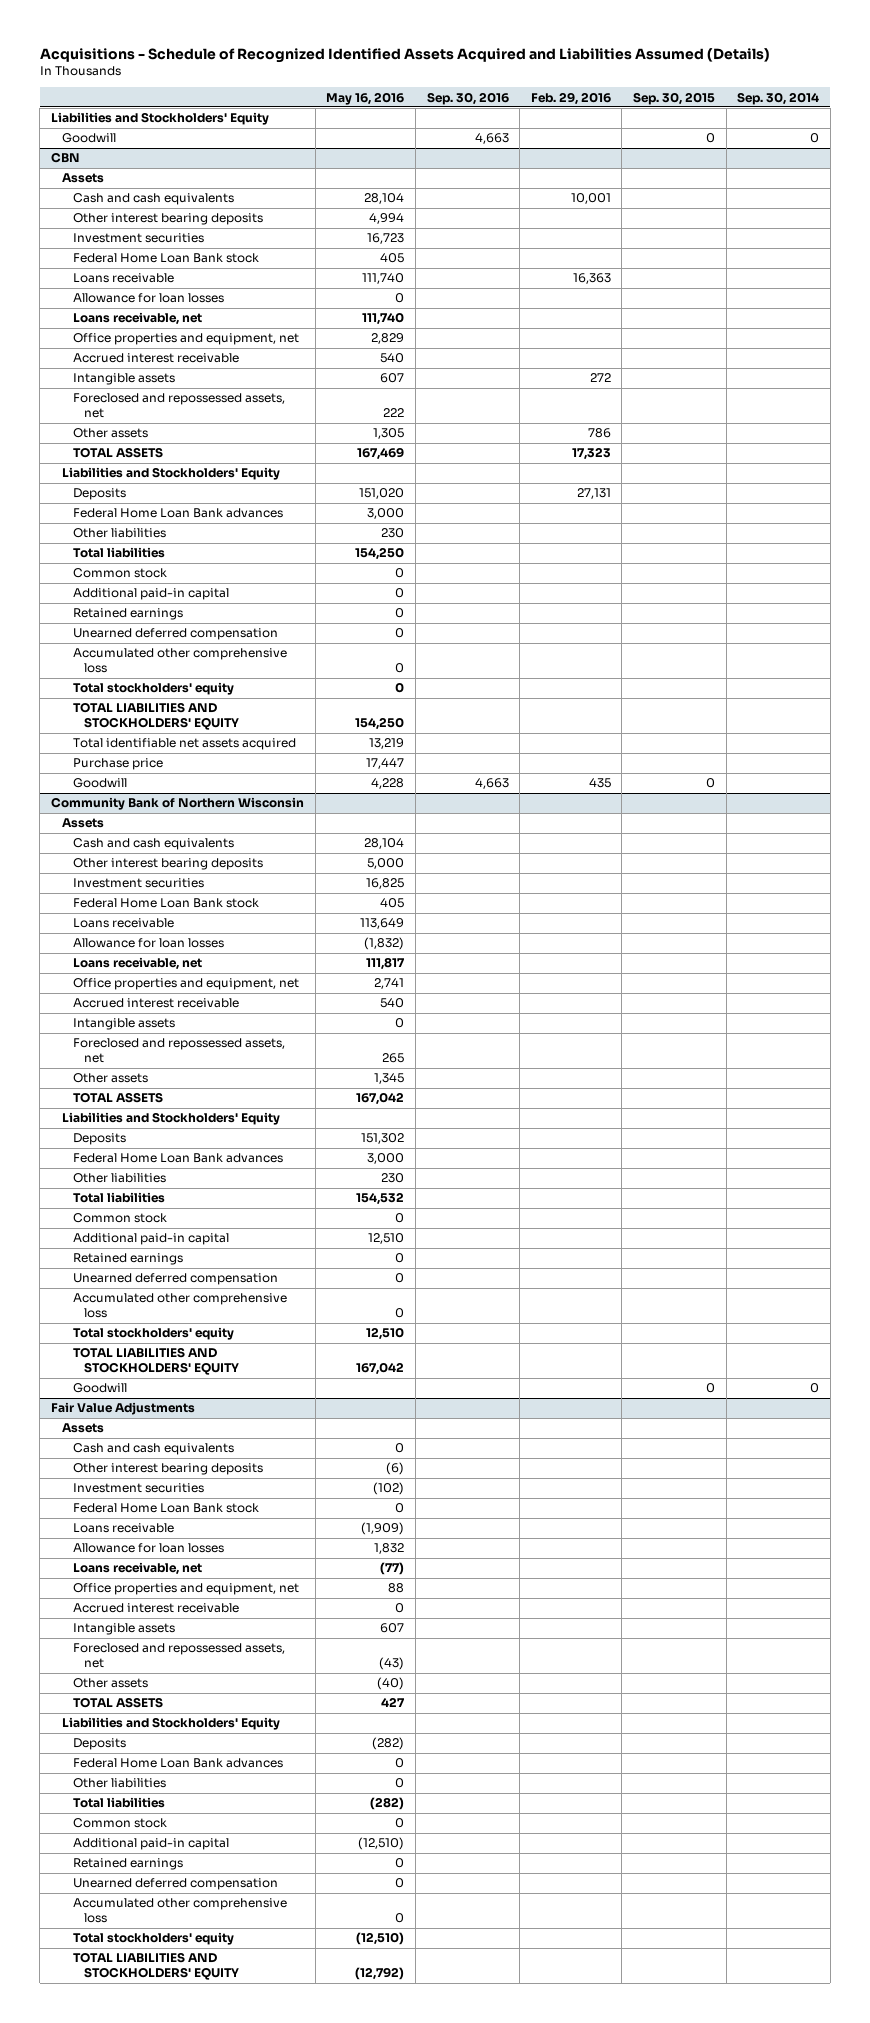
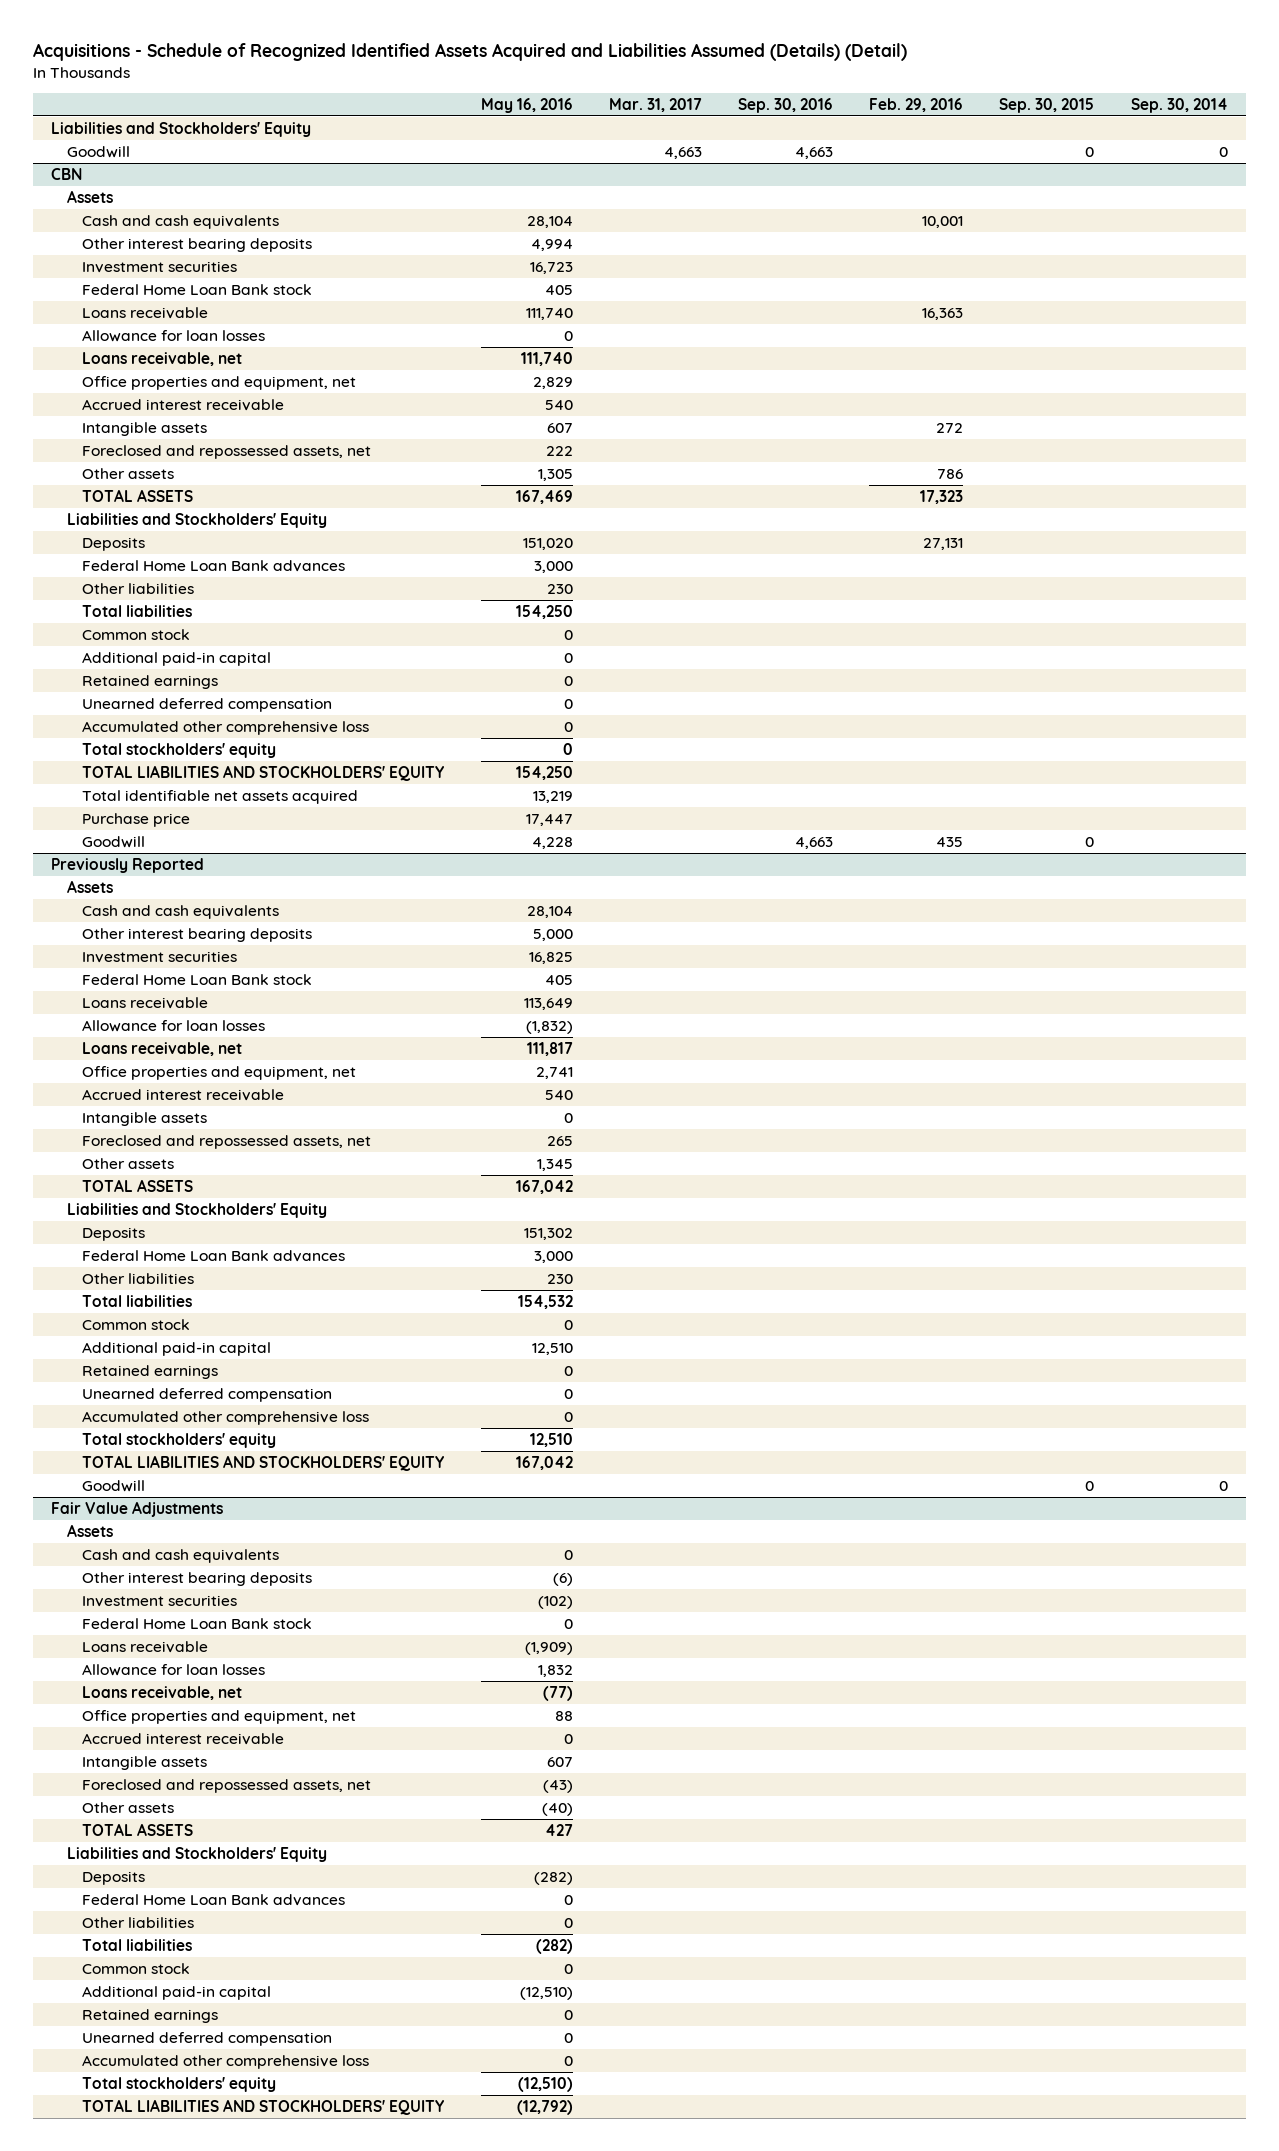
- Acquisitions - Schedule of Recognized Identified Assets Acquired and Liabilities Assumed (Details)
+ Acquisitions - Schedule of Recognized Identified Assets Acquired and Liabilities Assumed (Details) (Detail)
- | May 16, 2016 | Sep. 30, 2016 | Feb. 29, 2016 | Sep. 30, 2015 | Sep. 30, 2014
+ | May 16, 2016 | Mar. 31, 2017 | Sep. 30, 2016 | Feb. 29, 2016 | Sep. 30, 2015 | Sep. 30, 2014
- Community Bank of Northern Wisconsin
+ Previously Reported

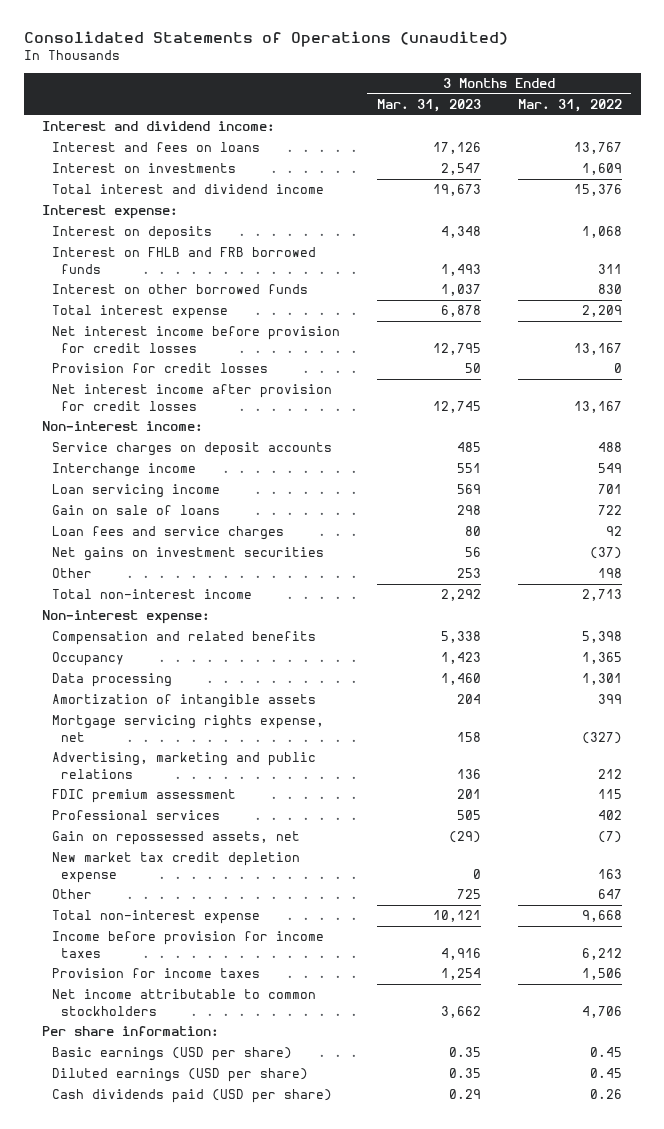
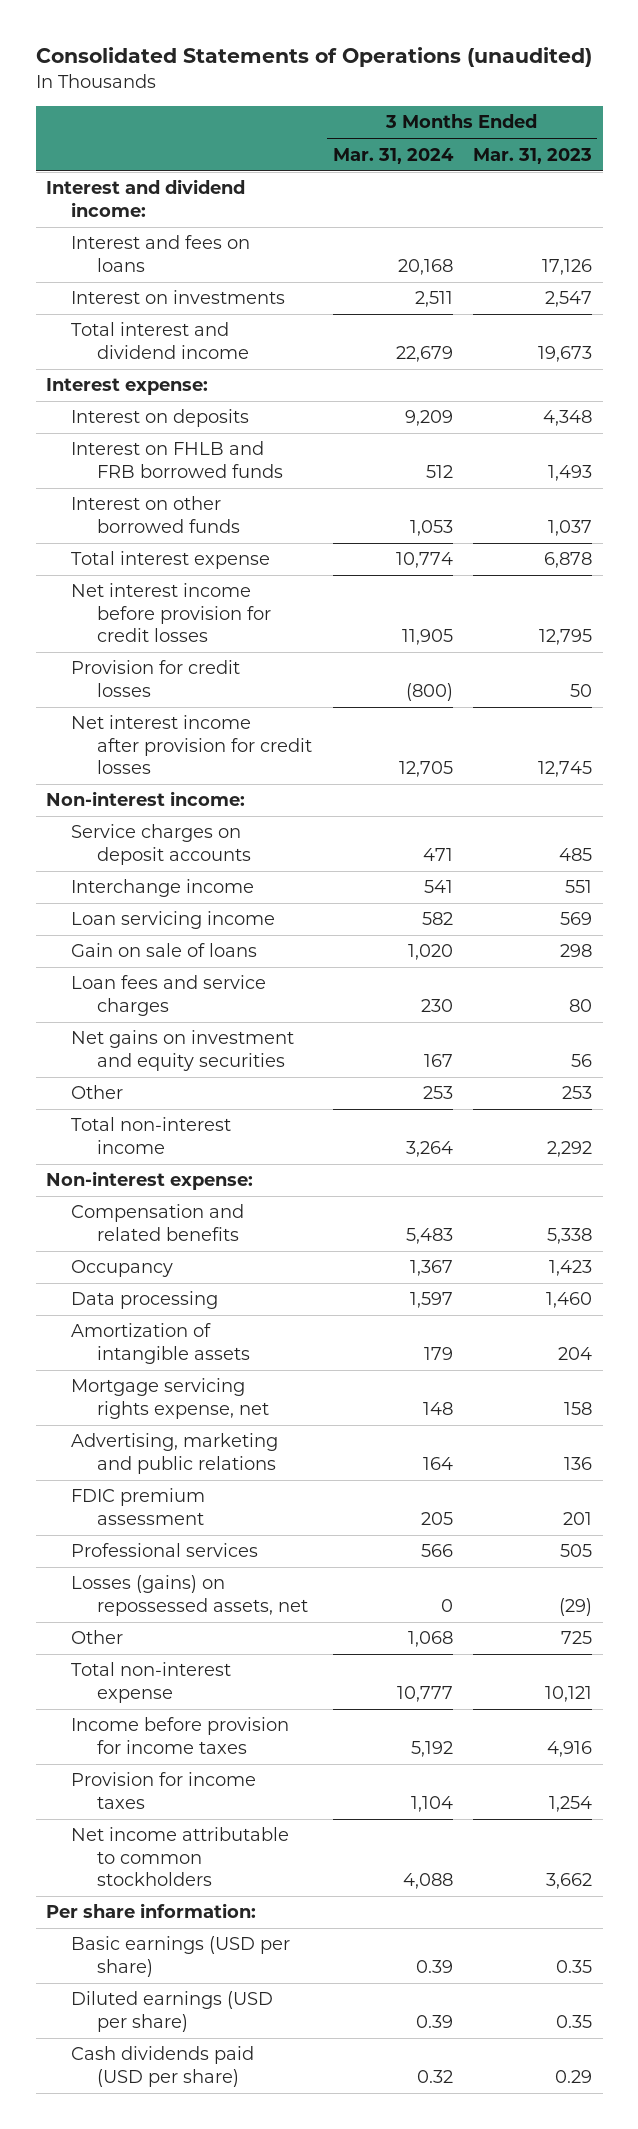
- | 3 Months Ended Mar. 31, 2023 | 3 Months Ended Mar. 31, 2022
+ | 3 Months Ended Mar. 31, 2024 | 3 Months Ended Mar. 31, 2023
- Net gains on investment securities | 56 | (37)
+ Net gains on investment and equity securities | 167 | 56
- Gain on repossessed assets, net | (29) | (7)
- New market tax credit depletion expense | 0 | 163
+ Losses (gains) on repossessed assets, net | 0 | (29)

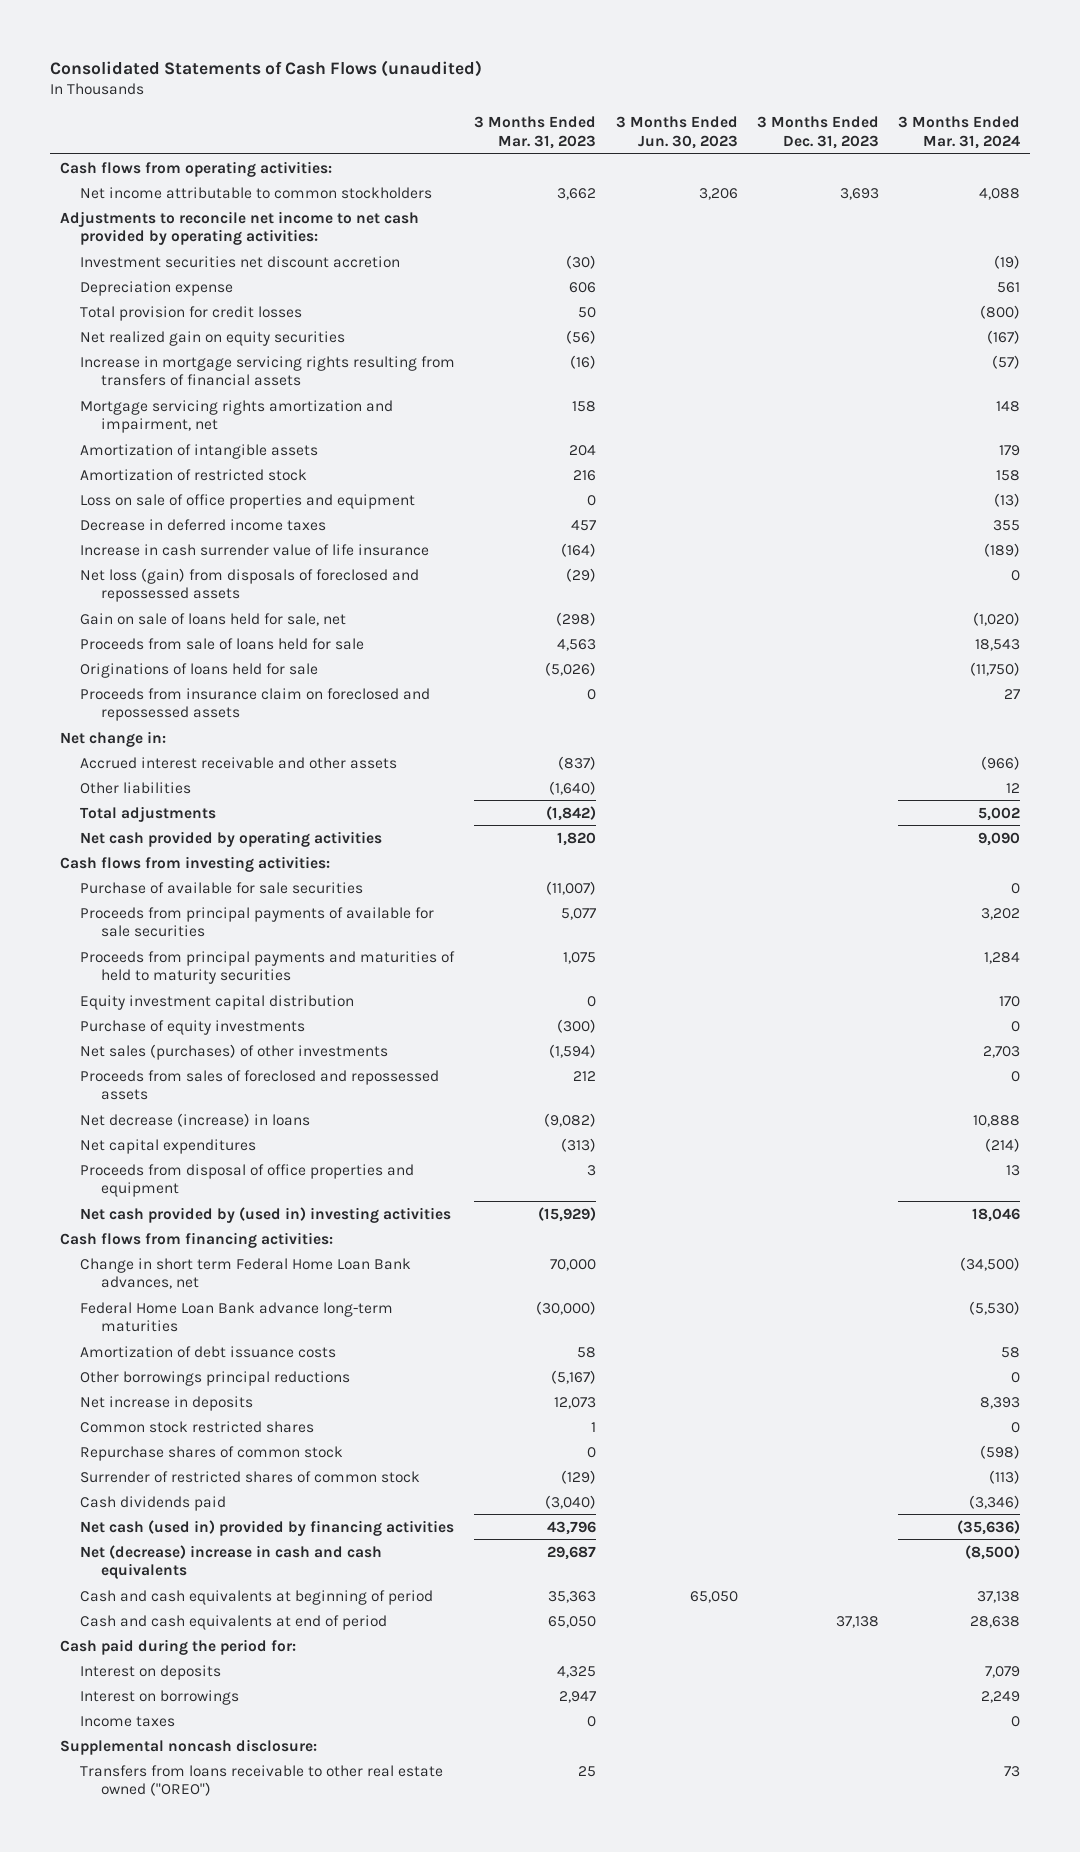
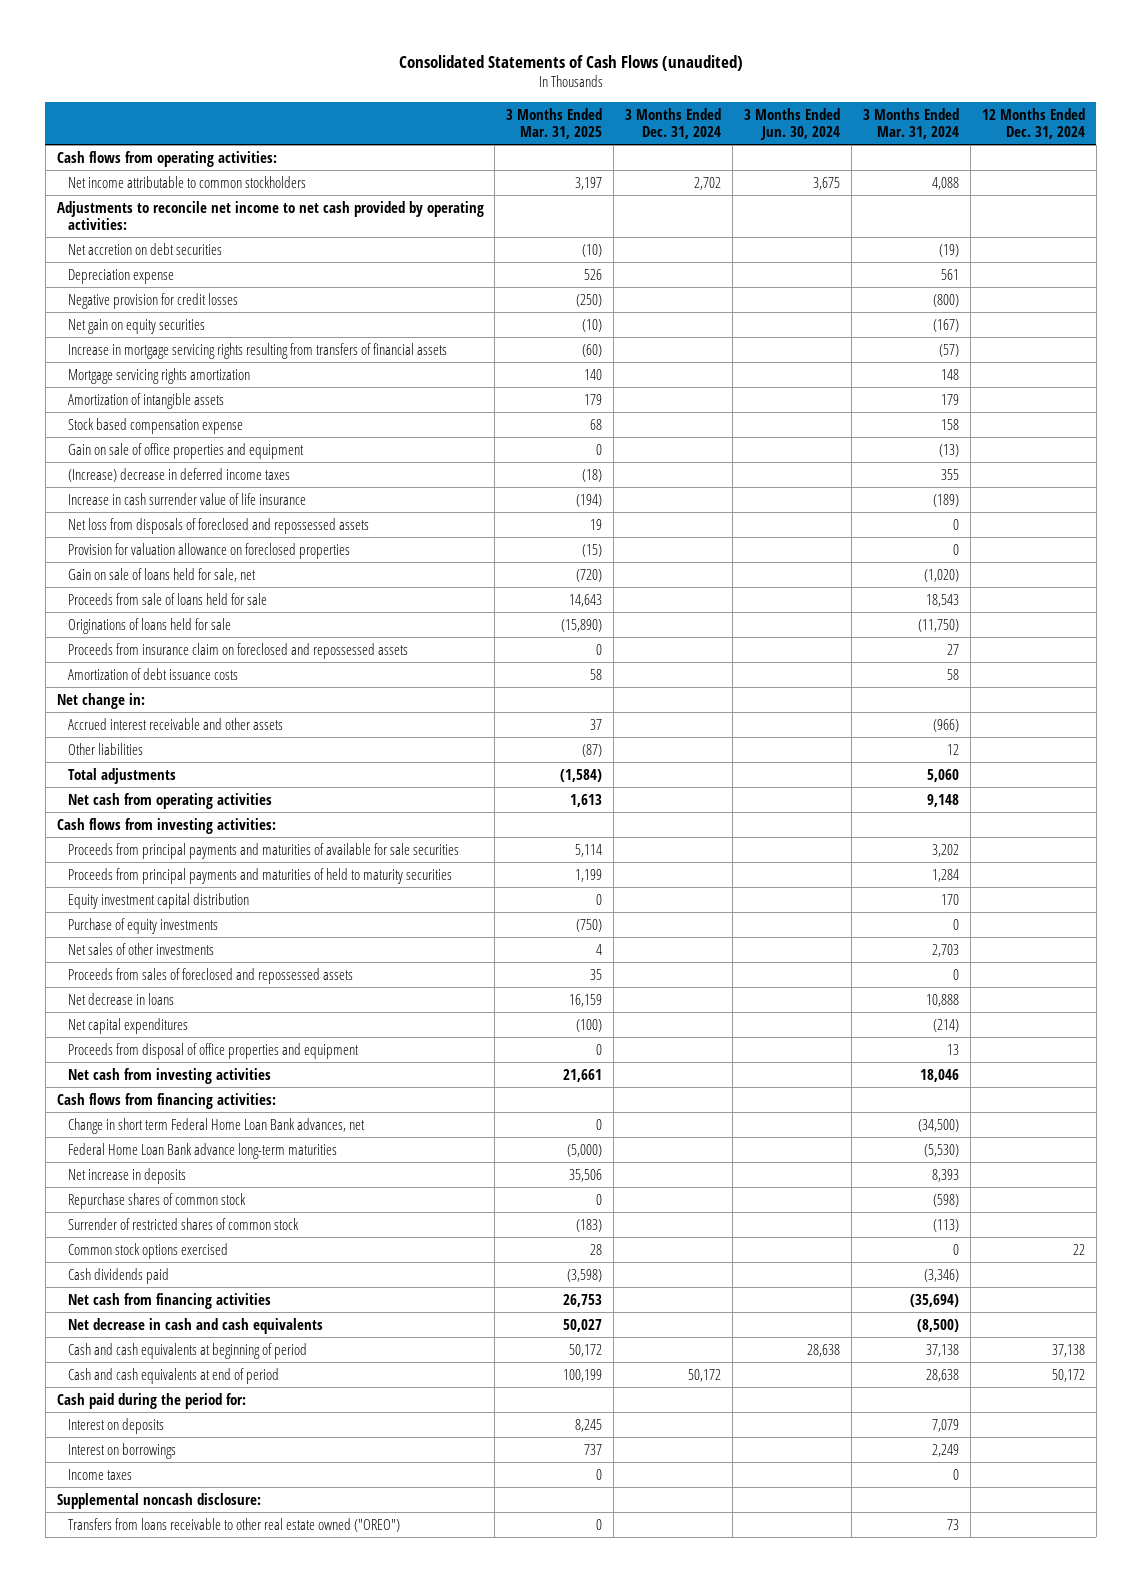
- | 3 Months Ended Mar. 31, 2023 | 3 Months Ended Jun. 30, 2023 | 3 Months Ended Dec. 31, 2023 | 3 Months Ended Mar. 31, 2024
+ | 3 Months Ended Mar. 31, 2025 | 3 Months Ended Dec. 31, 2024 | 3 Months Ended Jun. 30, 2024 | 3 Months Ended Mar. 31, 2024 | 12 Months Ended Dec. 31, 2024
- Investment securities net discount accretion | (30) | | | (19)
+ Net accretion on debt securities | (10) | | | (19) |
- Total provision for credit losses | 50 | | | (800)
- Net realized gain on equity securities | (56) | | | (167)
+ Negative provision for credit losses | (250) | | | (800) |
+ Net gain on equity securities | (10) | | | (167) |
- Mortgage servicing rights amortization and impairment, net | 158 | | | 148
+ Mortgage servicing rights amortization | 140 | | | 148 |
- Amortization of restricted stock | 216 | | | 158
- Loss on sale of office properties and equipment | 0 | | | (13)
- Decrease in deferred income taxes | 457 | | | 355
+ Stock based compensation expense | 68 | | | 158 |
+ Gain on sale of office properties and equipment | 0 | | | (13) |
+ (Increase) decrease in deferred income taxes | (18) | | | 355 |
- Net loss (gain) from disposals of foreclosed and repossessed assets | (29) | | | 0
+ Net loss from disposals of foreclosed and repossessed assets | 19 | | | 0 |
+ Provision for valuation allowance on foreclosed properties | (15) | | | 0 |
moved up: Amortization of debt issuance costs | 58 | | | 58 |
- Total adjustments | (1,842) | | | 5,002
- Net cash provided by operating activities | 1,820 | | | 9,090
+ Total adjustments | (1,584) | | | 5,060 |
+ Net cash from operating activities | 1,613 | | | 9,148 |
- Purchase of available for sale securities | (11,007) | | | 0
- Proceeds from principal payments of available for sale securities | 5,077 | | | 3,202
+ Proceeds from principal payments and maturities of available for sale securities | 5,114 | | | 3,202 |
- Net sales (purchases) of other investments | (1,594) | | | 2,703
+ Net sales of other investments | 4 | | | 2,703 |
- Net decrease (increase) in loans | (9,082) | | | 10,888
+ Net decrease in loans | 16,159 | | | 10,888 |
- Net cash provided by (used in) investing activities | (15,929) | | | 18,046
+ Net cash from investing activities | 21,661 | | | 18,046 |
- Other borrowings principal reductions | (5,167) | | | 0
- Common stock restricted shares | 1 | | | 0
+ Common stock options exercised | 28 | | | 0 | 22
- Net cash (used in) provided by financing activities | 43,796 | | | (35,636)
- Net (decrease) increase in cash and cash equivalents | 29,687 | | | (8,500)
+ Net cash from financing activities | 26,753 | | | (35,694) |
+ Net decrease in cash and cash equivalents | 50,027 | | | (8,500) |

